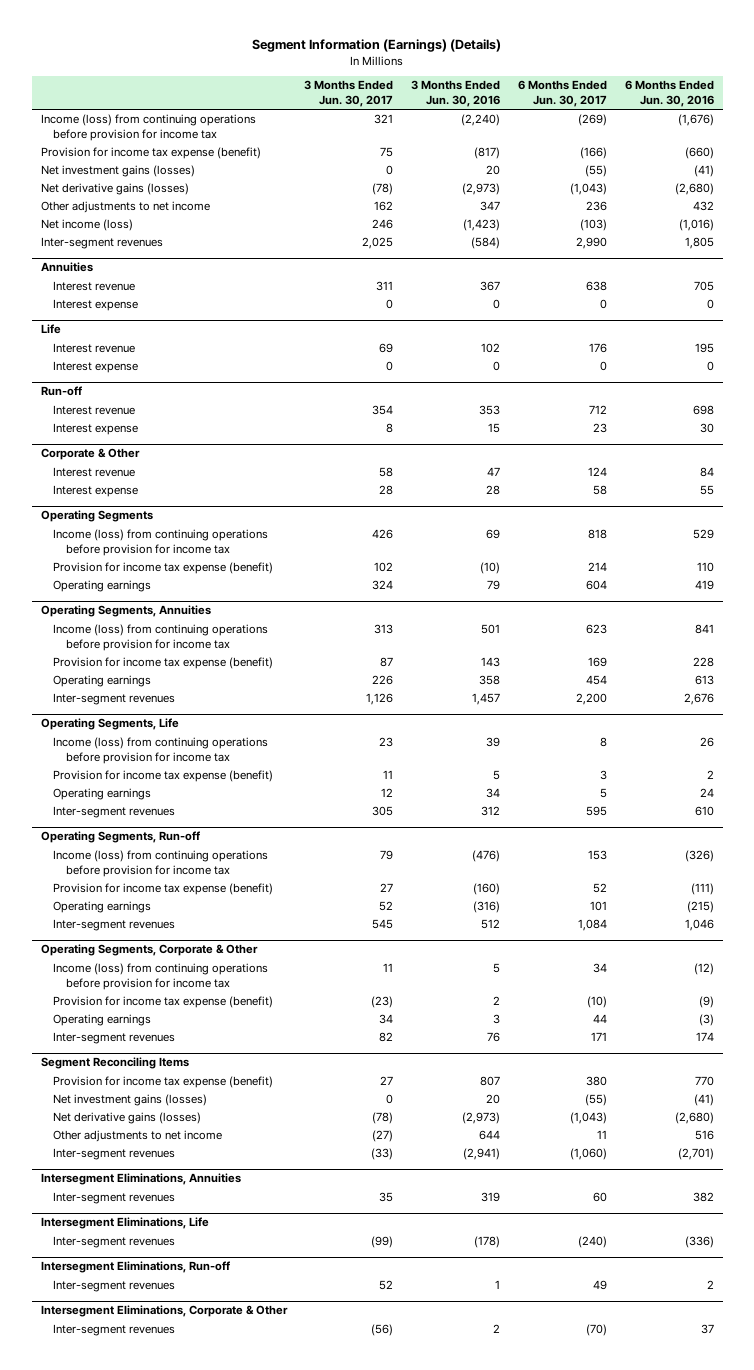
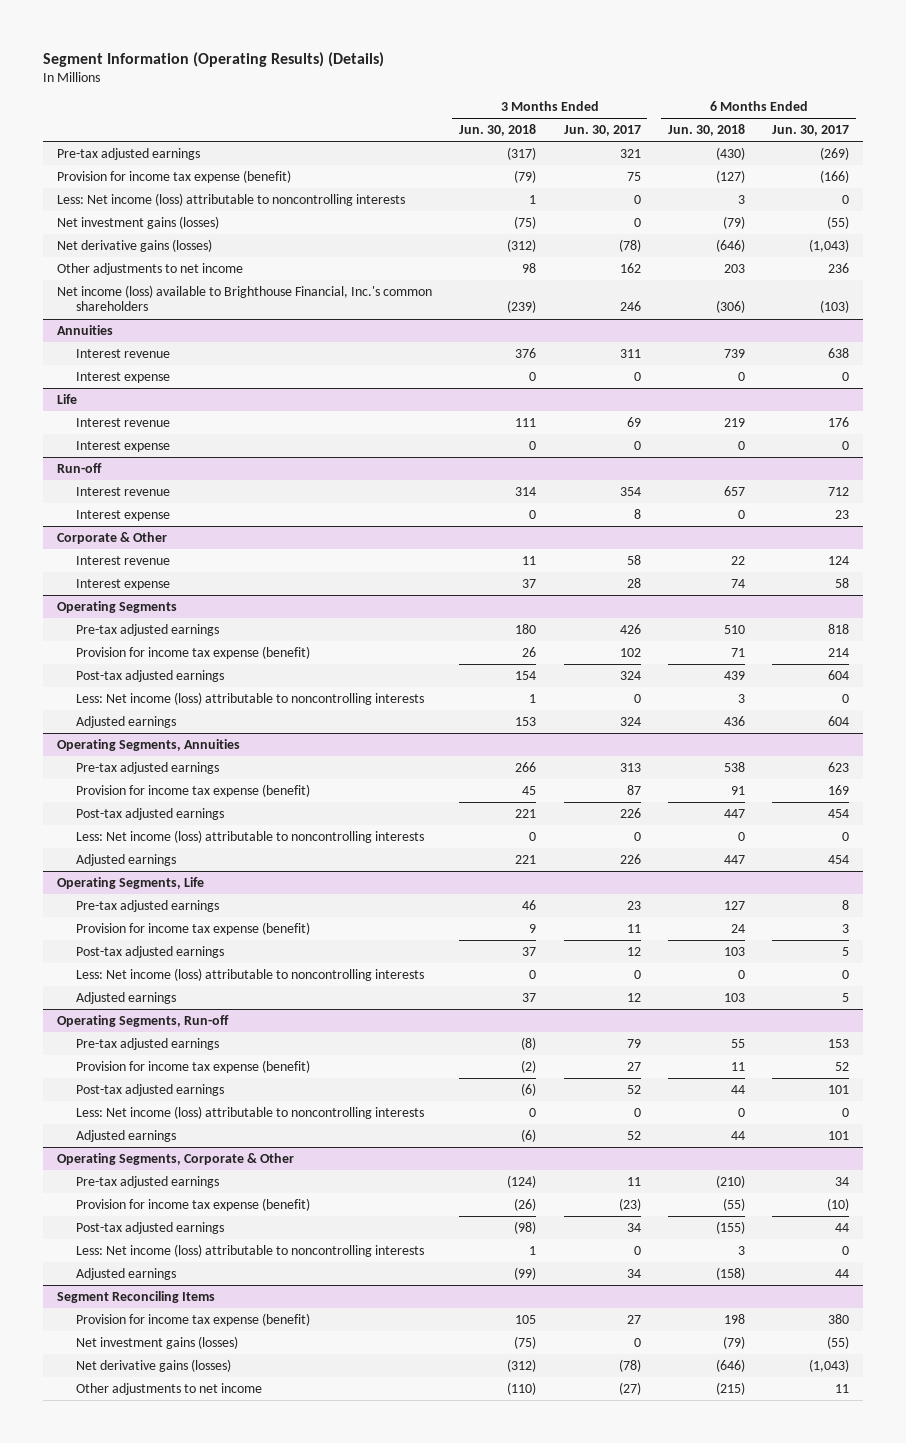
- Segment Information (Earnings) (Details)
+ Segment Information (Operating Results) (Details)
- | 3 Months Ended Jun. 30, 2017 | 3 Months Ended Jun. 30, 2016 | 6 Months Ended Jun. 30, 2017 | 6 Months Ended Jun. 30, 2016
+ | 3 Months Ended Jun. 30, 2018 | 3 Months Ended Jun. 30, 2017 | 6 Months Ended Jun. 30, 2018 | 6 Months Ended Jun. 30, 2017
- Income (loss) from continuing operations before provision for income tax | 321 | (2,240) | (269) | (1,676)
+ Pre-tax adjusted earnings | (317) | 321 | (430) | (269)
+ Less: Net income (loss) attributable to noncontrolling interests | 1 | 0 | 3 | 0
- Net income (loss) | 246 | (1,423) | (103) | (1,016)
- Inter-segment revenues | 2,025 | (584) | 2,990 | 1,805
+ Net income (loss) available to Brighthouse Financial, Inc.'s common shareholders | (239) | 246 | (306) | (103)
@ Operating Segments
- Income (loss) from continuing operations before provision for income tax | 426 | 69 | 818 | 529
+ Pre-tax adjusted earnings | 180 | 426 | 510 | 818
- Operating earnings | 324 | 79 | 604 | 419
+ Post-tax adjusted earnings | 154 | 324 | 439 | 604
+ Less: Net income (loss) attributable to noncontrolling interests | 1 | 0 | 3 | 0
+ Adjusted earnings | 153 | 324 | 436 | 604
@ Operating Segments, Annuities
- Income (loss) from continuing operations before provision for income tax | 313 | 501 | 623 | 841
+ Pre-tax adjusted earnings | 266 | 313 | 538 | 623
- Operating earnings | 226 | 358 | 454 | 613
- Inter-segment revenues | 1,126 | 1,457 | 2,200 | 2,676
+ Post-tax adjusted earnings | 221 | 226 | 447 | 454
+ Less: Net income (loss) attributable to noncontrolling interests | 0 | 0 | 0 | 0
+ Adjusted earnings | 221 | 226 | 447 | 454
@ Operating Segments, Life
- Income (loss) from continuing operations before provision for income tax | 23 | 39 | 8 | 26
+ Pre-tax adjusted earnings | 46 | 23 | 127 | 8
- Operating earnings | 12 | 34 | 5 | 24
- Inter-segment revenues | 305 | 312 | 595 | 610
+ Post-tax adjusted earnings | 37 | 12 | 103 | 5
+ Less: Net income (loss) attributable to noncontrolling interests | 0 | 0 | 0 | 0
+ Adjusted earnings | 37 | 12 | 103 | 5
@ Operating Segments, Run-off
- Income (loss) from continuing operations before provision for income tax | 79 | (476) | 153 | (326)
+ Pre-tax adjusted earnings | (8) | 79 | 55 | 153
- Operating earnings | 52 | (316) | 101 | (215)
- Inter-segment revenues | 545 | 512 | 1,084 | 1,046
+ Post-tax adjusted earnings | (6) | 52 | 44 | 101
+ Less: Net income (loss) attributable to noncontrolling interests | 0 | 0 | 0 | 0
+ Adjusted earnings | (6) | 52 | 44 | 101
@ Operating Segments, Corporate & Other
- Income (loss) from continuing operations before provision for income tax | 11 | 5 | 34 | (12)
+ Pre-tax adjusted earnings | (124) | 11 | (210) | 34
- Operating earnings | 34 | 3 | 44 | (3)
- Inter-segment revenues | 82 | 76 | 171 | 174
+ Post-tax adjusted earnings | (98) | 34 | (155) | 44
+ Less: Net income (loss) attributable to noncontrolling interests | 1 | 0 | 3 | 0
+ Adjusted earnings | (99) | 34 | (158) | 44
@ Segment Reconciling Items
- Inter-segment revenues | (33) | (2,941) | (1,060) | (2,701)
- Intersegment Eliminations, Annuities
- Inter-segment revenues | 35 | 319 | 60 | 382
- Intersegment Eliminations, Life
- Inter-segment revenues | (99) | (178) | (240) | (336)
- Intersegment Eliminations, Run-off
- Inter-segment revenues | 52 | 1 | 49 | 2
- Intersegment Eliminations, Corporate & Other
- Inter-segment revenues | (56) | 2 | (70) | 37

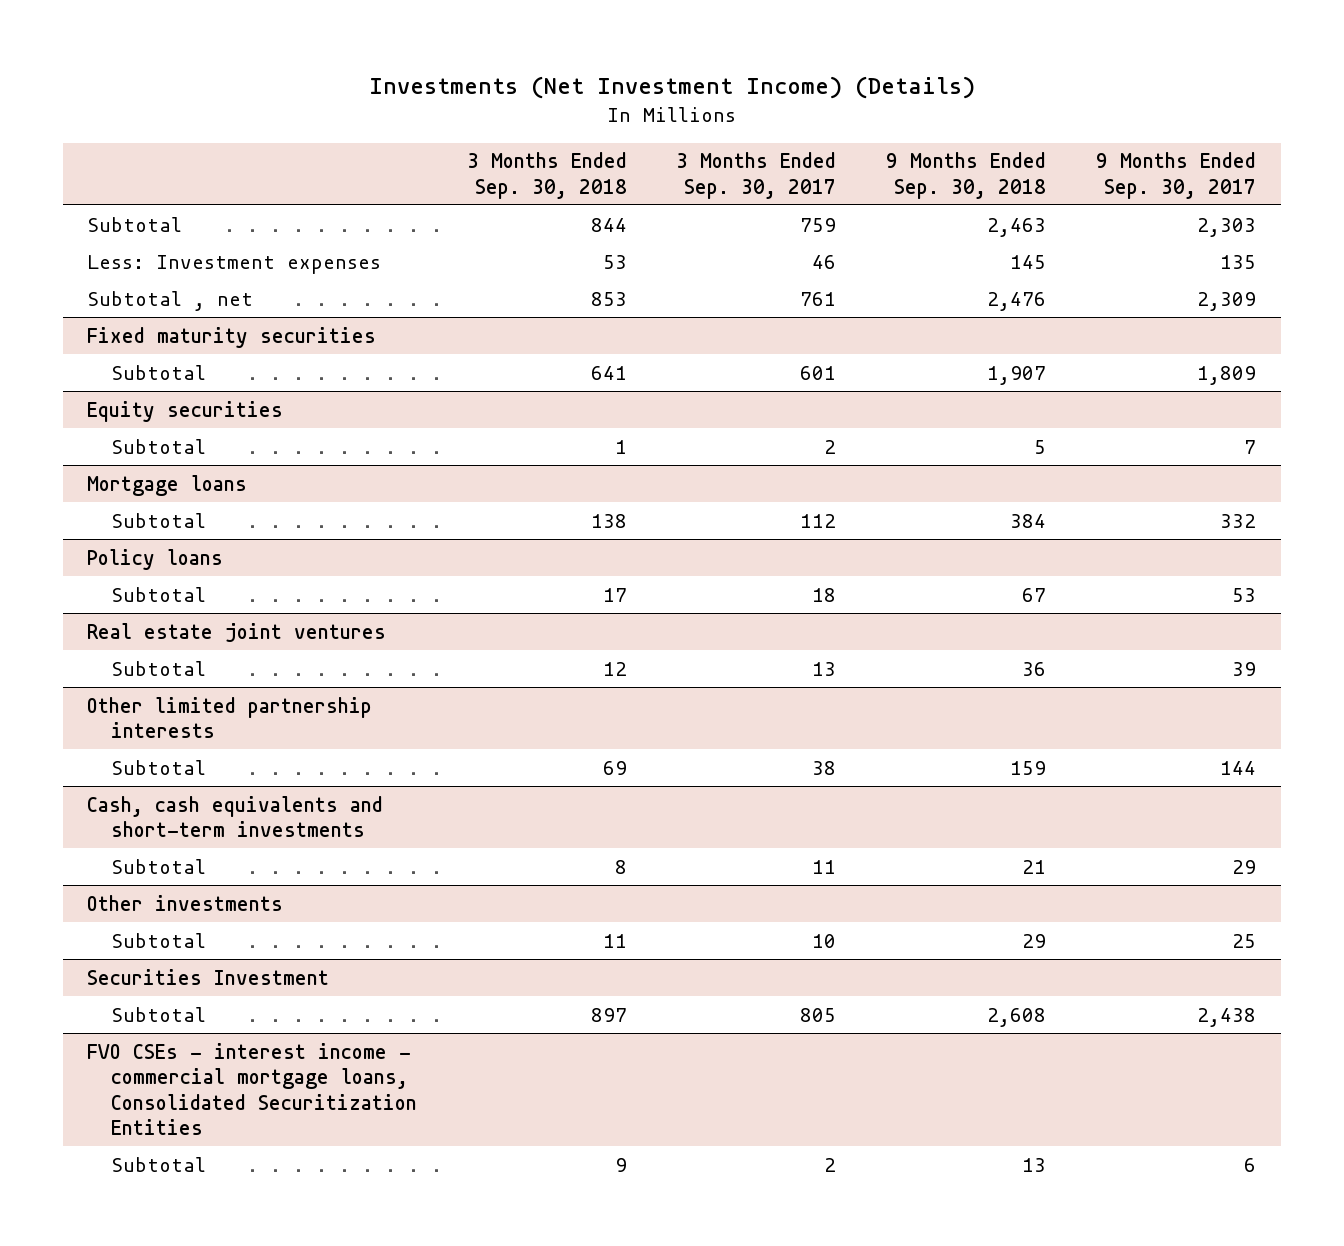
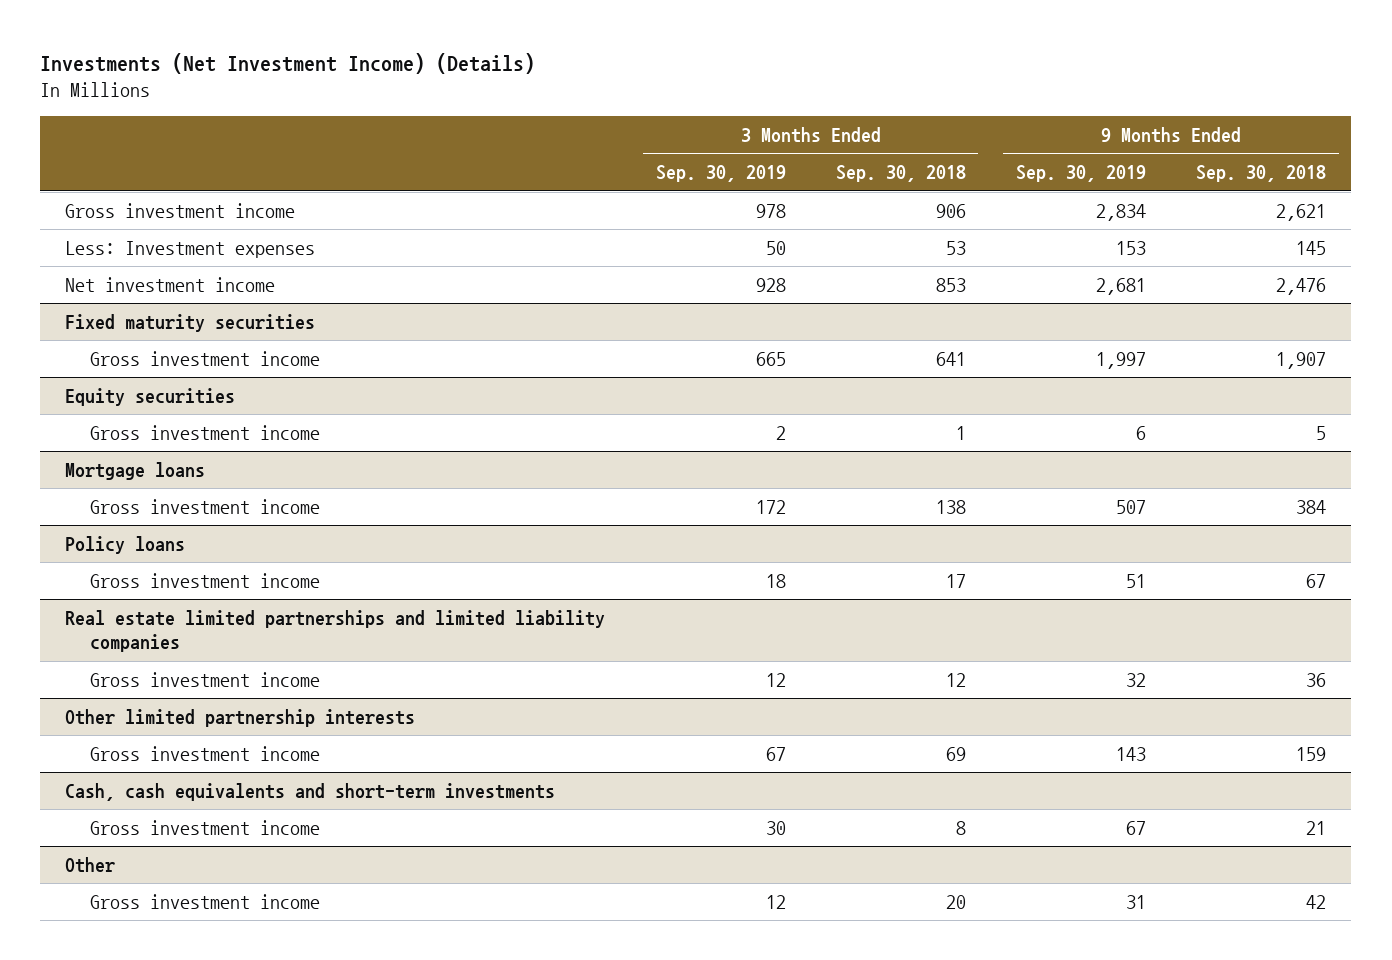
- | 3 Months Ended Sep. 30, 2018 | 3 Months Ended Sep. 30, 2017 | 9 Months Ended Sep. 30, 2018 | 9 Months Ended Sep. 30, 2017
+ | 3 Months Ended Sep. 30, 2019 | 3 Months Ended Sep. 30, 2018 | 9 Months Ended Sep. 30, 2019 | 9 Months Ended Sep. 30, 2018
- Subtotal | 844 | 759 | 2,463 | 2,303
+ Gross investment income | 978 | 906 | 2,834 | 2,621
- Subtotal , net | 853 | 761 | 2,476 | 2,309
+ Net investment income | 928 | 853 | 2,681 | 2,476
@ Fixed maturity securities
- Subtotal | 641 | 601 | 1,907 | 1,809
+ Gross investment income | 665 | 641 | 1,997 | 1,907
@ Equity securities
- Subtotal | 1 | 2 | 5 | 7
+ Gross investment income | 2 | 1 | 6 | 5
@ Mortgage loans
- Subtotal | 138 | 112 | 384 | 332
+ Gross investment income | 172 | 138 | 507 | 384
@ Policy loans
- Subtotal | 17 | 18 | 67 | 53
- Real estate joint ventures
- Subtotal | 12 | 13 | 36 | 39
@ Policy loans
+ Gross investment income | 18 | 17 | 51 | 67
+ Real estate limited partnerships and limited liability companies
+ Gross investment income | 12 | 12 | 32 | 36
@ Other limited partnership interests
- Subtotal | 69 | 38 | 159 | 144
+ Gross investment income | 67 | 69 | 143 | 159
@ Cash, cash equivalents and short-term investments
- Subtotal | 8 | 11 | 21 | 29
- Other investments
- Subtotal | 11 | 10 | 29 | 25
- Securities Investment
- Subtotal | 897 | 805 | 2,608 | 2,438
- FVO CSEs - interest income - commercial mortgage loans, Consolidated Securitization Entities
- Subtotal | 9 | 2 | 13 | 6
@ Cash, cash equivalents and short-term investments
+ Gross investment income | 30 | 8 | 67 | 21
+ Other
+ Gross investment income | 12 | 20 | 31 | 42

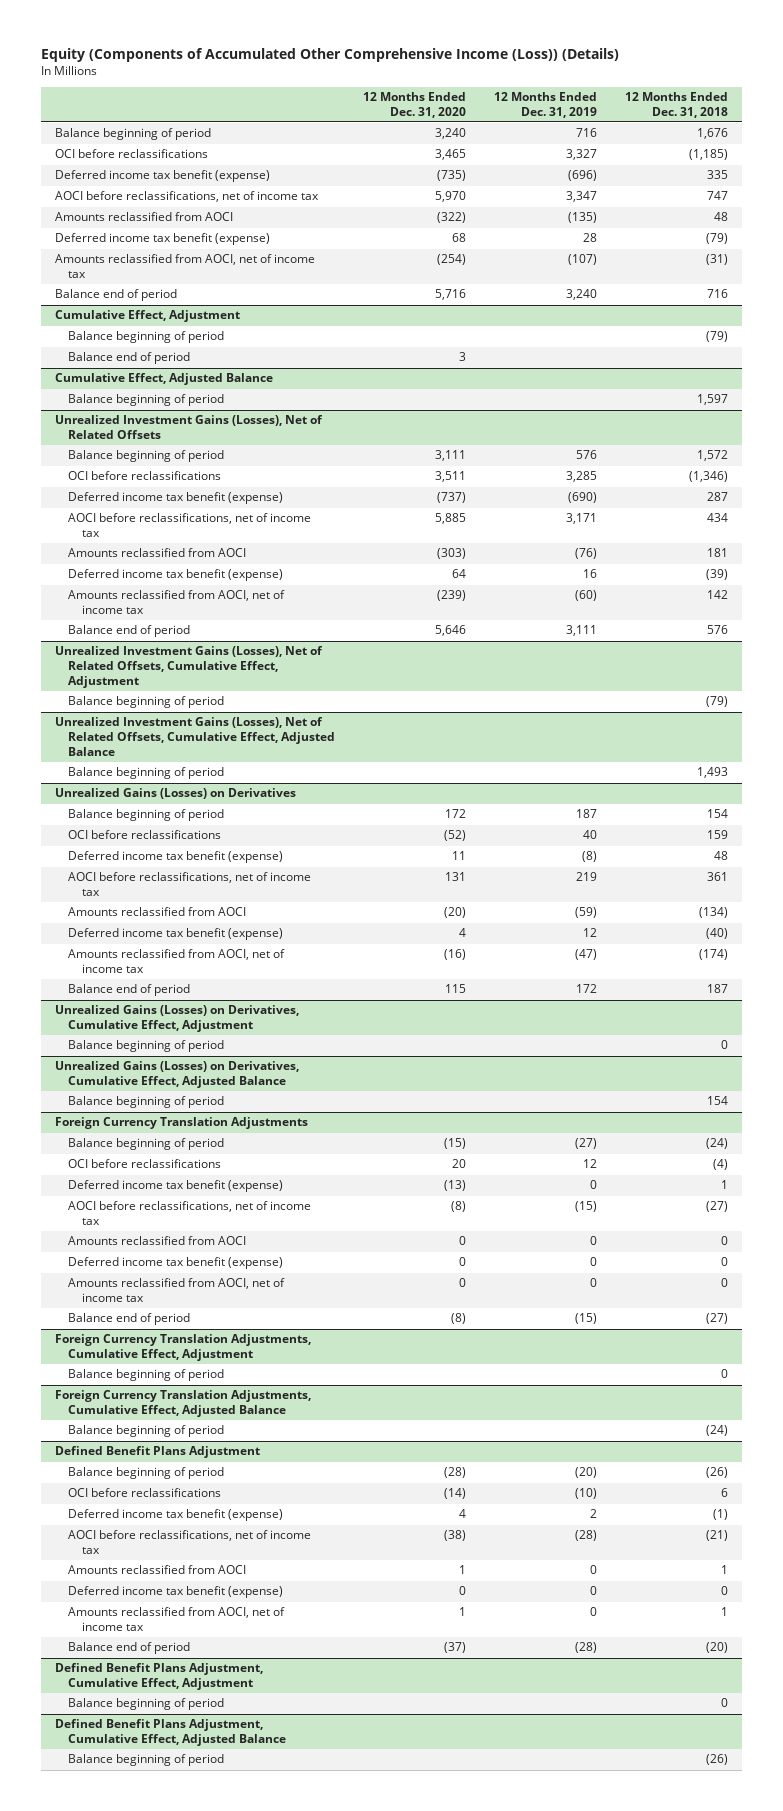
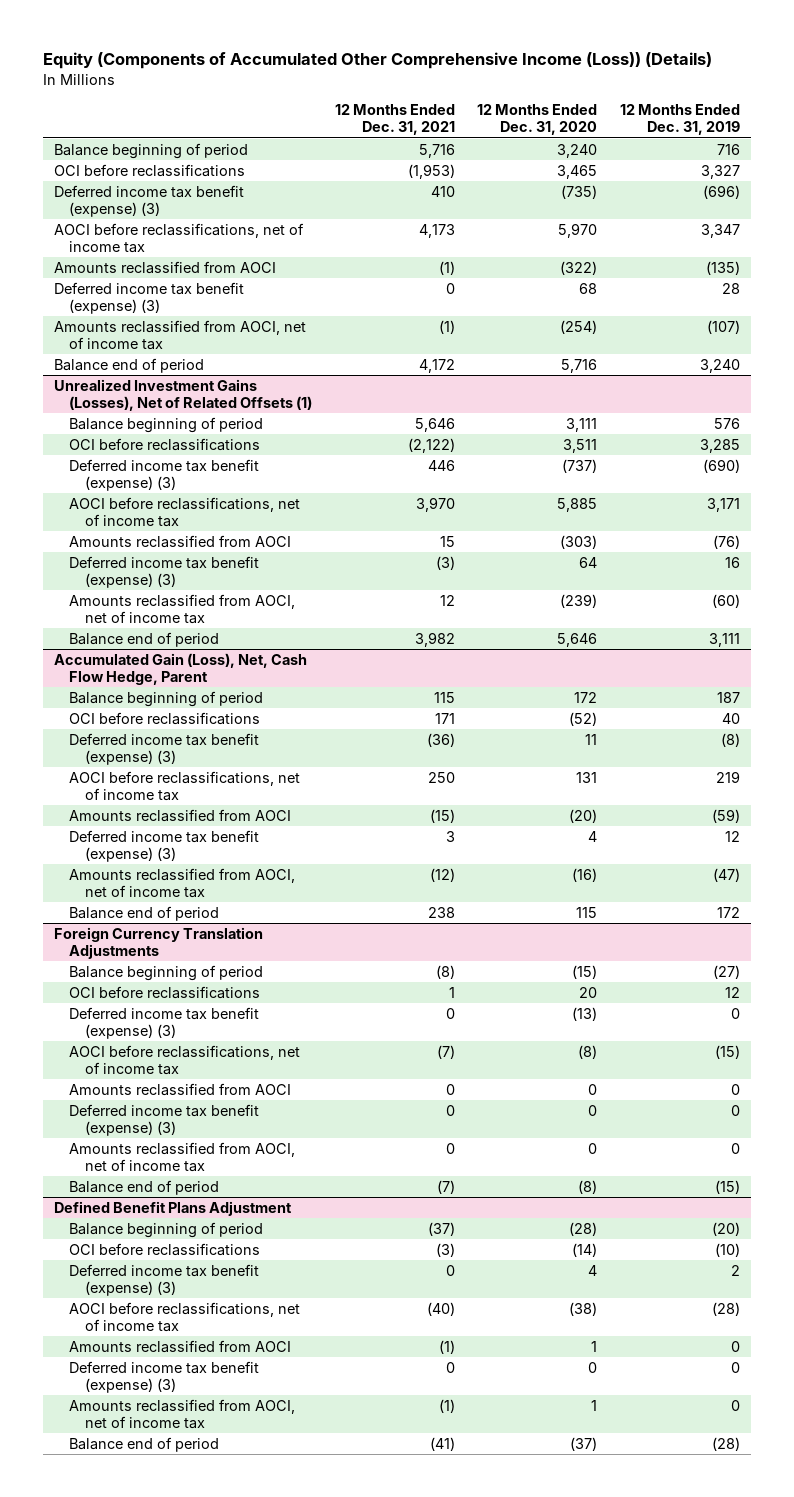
- | 12 Months Ended Dec. 31, 2020 | 12 Months Ended Dec. 31, 2019 | 12 Months Ended Dec. 31, 2018
+ | 12 Months Ended Dec. 31, 2021 | 12 Months Ended Dec. 31, 2020 | 12 Months Ended Dec. 31, 2019
- Deferred income tax benefit (expense) | (735) | (696) | 335
+ Deferred income tax benefit (expense) (3) | 410 | (735) | (696)
- Deferred income tax benefit (expense) | 68 | 28 | (79)
+ Deferred income tax benefit (expense) (3) | 0 | 68 | 28
- Cumulative Effect, Adjustment
- Balance beginning of period | | | (79)
- Balance end of period | 3 | |
- Cumulative Effect, Adjusted Balance
- Balance beginning of period | | | 1,597
- Unrealized Investment Gains (Losses), Net of Related Offsets
+ Unrealized Investment Gains (Losses), Net of Related Offsets (1)
- Deferred income tax benefit (expense) | (737) | (690) | 287
+ Deferred income tax benefit (expense) (3) | 446 | (737) | (690)
- Deferred income tax benefit (expense) | 64 | 16 | (39)
+ Deferred income tax benefit (expense) (3) | (3) | 64 | 16
- Unrealized Investment Gains (Losses), Net of Related Offsets, Cumulative Effect, Adjustment
- Balance beginning of period | | | (79)
- Unrealized Investment Gains (Losses), Net of Related Offsets, Cumulative Effect, Adjusted Balance
- Balance beginning of period | | | 1,493
- Unrealized Gains (Losses) on Derivatives
+ Accumulated Gain (Loss), Net, Cash Flow Hedge, Parent
- Deferred income tax benefit (expense) | 11 | (8) | 48
+ Deferred income tax benefit (expense) (3) | (36) | 11 | (8)
- Deferred income tax benefit (expense) | 4 | 12 | (40)
+ Deferred income tax benefit (expense) (3) | 3 | 4 | 12
- Unrealized Gains (Losses) on Derivatives, Cumulative Effect, Adjustment
- Balance beginning of period | | | 0
- Unrealized Gains (Losses) on Derivatives, Cumulative Effect, Adjusted Balance
- Balance beginning of period | | | 154
@ Foreign Currency Translation Adjustments
- Deferred income tax benefit (expense) | (13) | 0 | 1
+ Deferred income tax benefit (expense) (3) | 0 | (13) | 0
- Deferred income tax benefit (expense) | 0 | 0 | 0
+ Deferred income tax benefit (expense) (3) | 0 | 0 | 0
- Foreign Currency Translation Adjustments, Cumulative Effect, Adjustment
- Balance beginning of period | | | 0
- Foreign Currency Translation Adjustments, Cumulative Effect, Adjusted Balance
- Balance beginning of period | | | (24)
@ Defined Benefit Plans Adjustment
- Deferred income tax benefit (expense) | 4 | 2 | (1)
+ Deferred income tax benefit (expense) (3) | 0 | 4 | 2
- Deferred income tax benefit (expense) | 0 | 0 | 0
+ Deferred income tax benefit (expense) (3) | 0 | 0 | 0
- Defined Benefit Plans Adjustment, Cumulative Effect, Adjustment
- Balance beginning of period | | | 0
- Defined Benefit Plans Adjustment, Cumulative Effect, Adjusted Balance
- Balance beginning of period | | | (26)

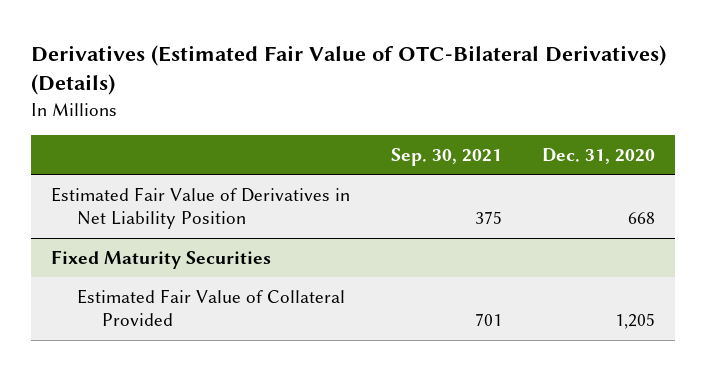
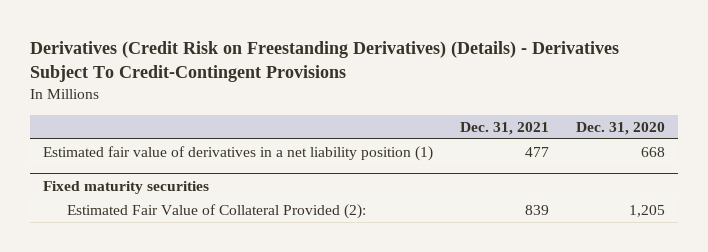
- Derivatives (Estimated Fair Value of OTC-Bilateral Derivatives) (Details)
+ Derivatives (Credit Risk on Freestanding Derivatives) (Details) - Derivatives Subject To Credit-Contingent Provisions
- | Sep. 30, 2021 | Dec. 31, 2020
+ | Dec. 31, 2021 | Dec. 31, 2020
- Estimated Fair Value of Derivatives in Net Liability Position | 375 | 668
- Fixed Maturity Securities
- Estimated Fair Value of Collateral Provided | 701 | 1,205
+ Estimated fair value of derivatives in a net liability position (1) | 477 | 668
+ Fixed maturity securities
+ Estimated Fair Value of Collateral Provided (2): | 839 | 1,205

